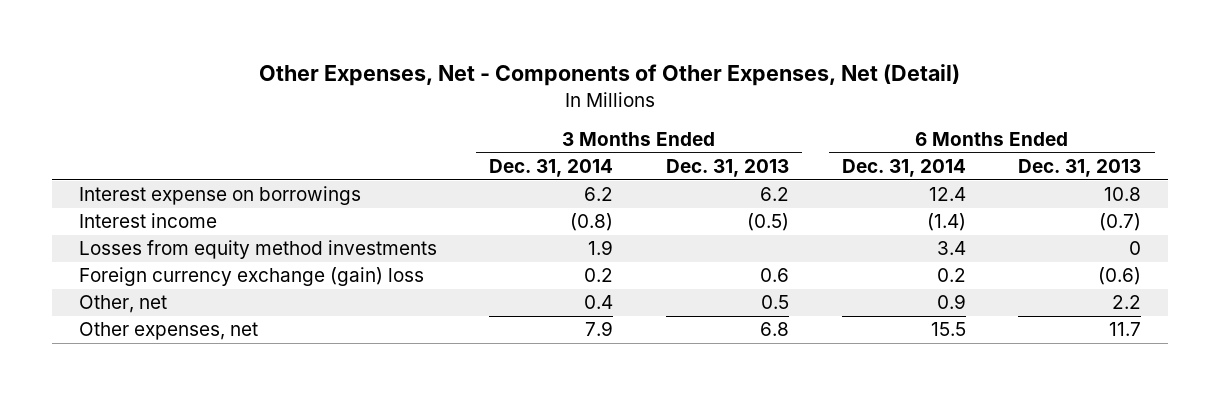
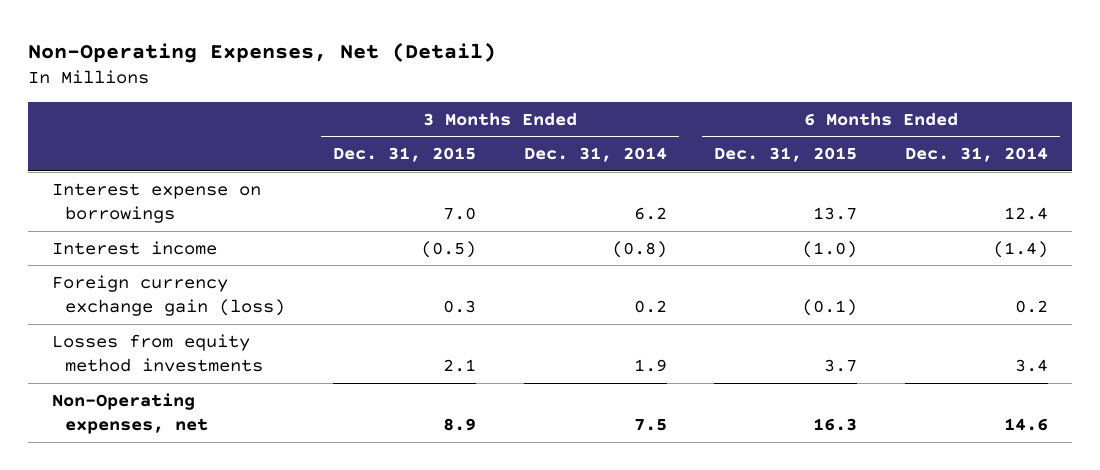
- Other Expenses, Net - Components of Other Expenses, Net (Detail)
+ Non-Operating Expenses, Net (Detail)
- | 3 Months Ended Dec. 31, 2014 | 3 Months Ended Dec. 31, 2013 | 6 Months Ended Dec. 31, 2014 | 6 Months Ended Dec. 31, 2013
+ | 3 Months Ended Dec. 31, 2015 | 3 Months Ended Dec. 31, 2014 | 6 Months Ended Dec. 31, 2015 | 6 Months Ended Dec. 31, 2014
+ Foreign currency exchange gain (loss) | 0.3 | 0.2 | (0.1) | 0.2
- Foreign currency exchange (gain) loss | 0.2 | 0.6 | 0.2 | (0.6)
- Other, net | 0.4 | 0.5 | 0.9 | 2.2
- Other expenses, net | 7.9 | 6.8 | 15.5 | 11.7
+ Non-Operating expenses, net | 8.9 | 7.5 | 16.3 | 14.6

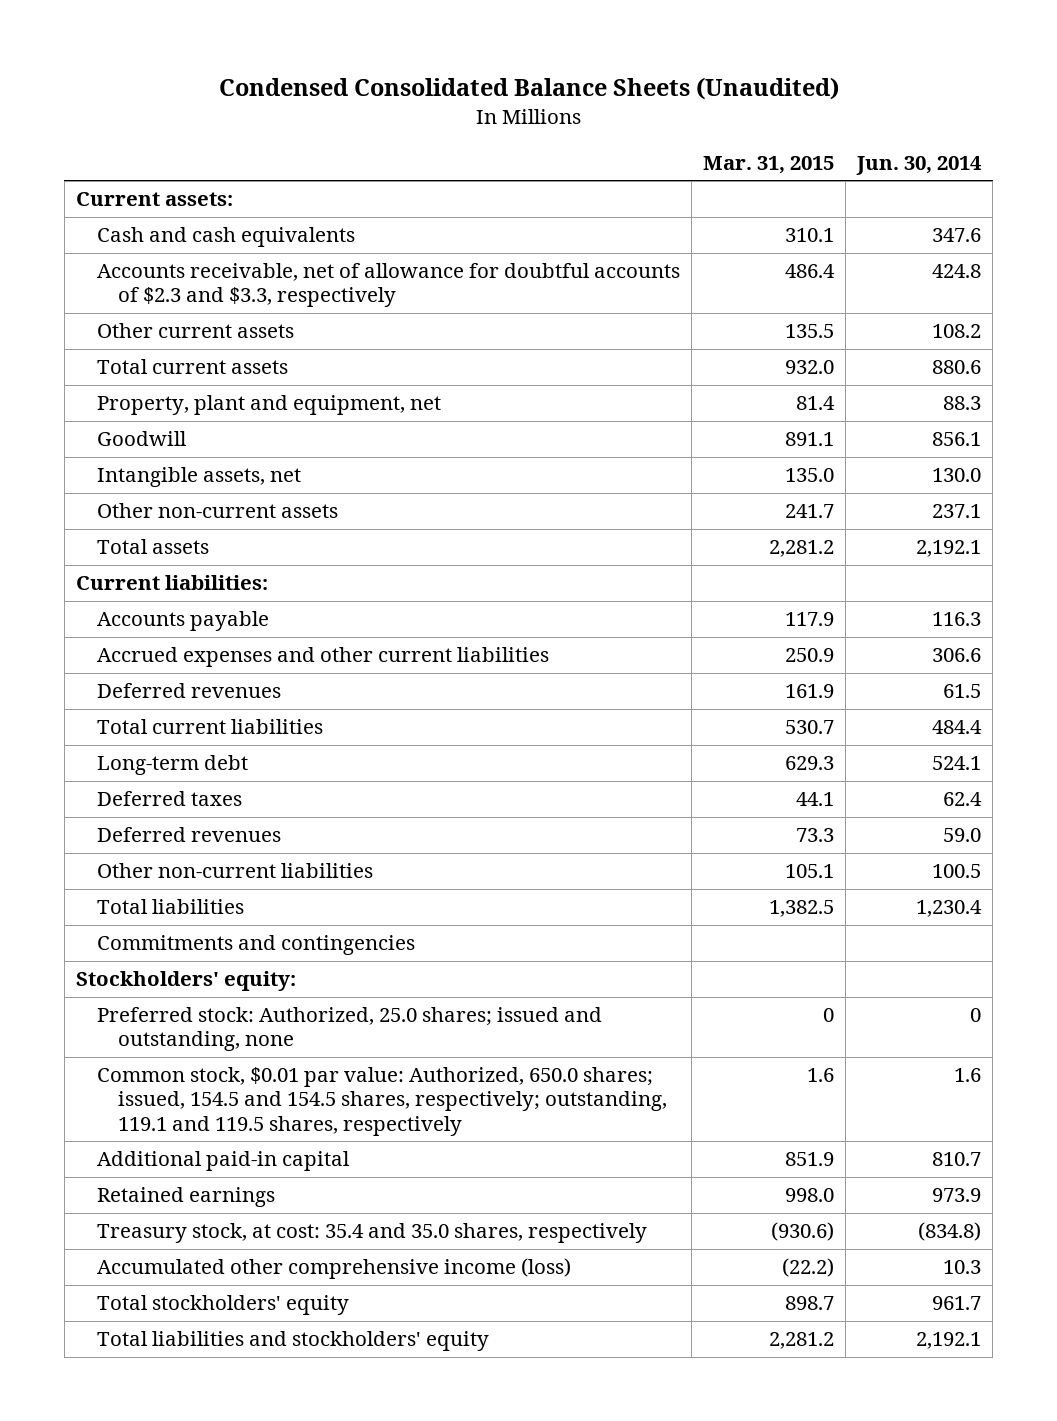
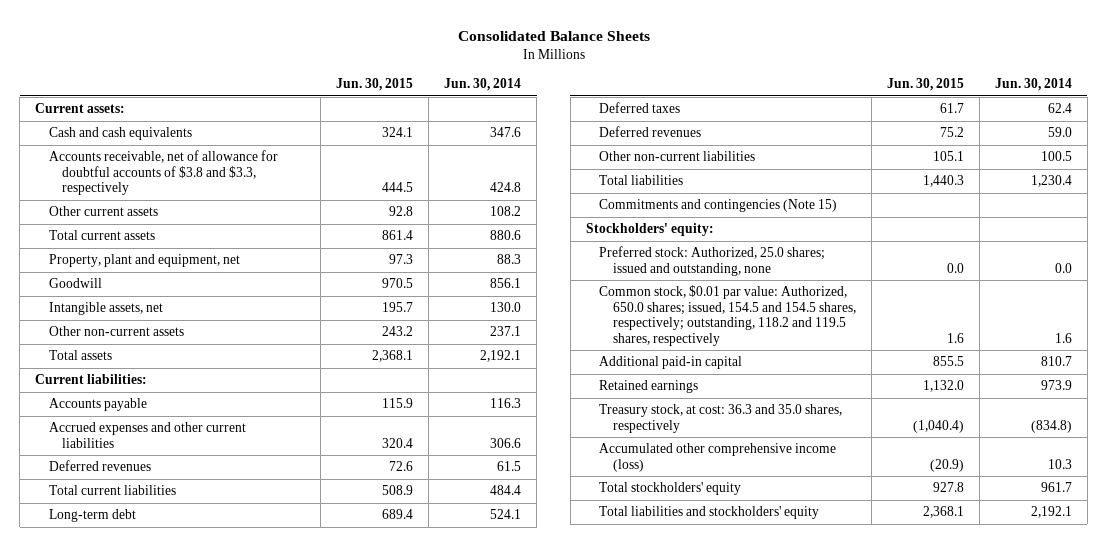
- Condensed Consolidated Balance Sheets (Unaudited)
+ Consolidated Balance Sheets
- | Mar. 31, 2015 | Jun. 30, 2014
+ | Jun. 30, 2015 | Jun. 30, 2014
- Accounts receivable, net of allowance for doubtful accounts of $2.3 and $3.3, respectively | 486.4 | 424.8
+ Accounts receivable, net of allowance for doubtful accounts of $3.8 and $3.3, respectively | 444.5 | 424.8
- Commitments and contingencies
+ Commitments and contingencies (Note 15)
- Preferred stock: Authorized, 25.0 shares; issued and outstanding, none | 0 | 0
- Common stock, $0.01 par value: Authorized, 650.0 shares; issued, 154.5 and 154.5 shares, respectively; outstanding, 119.1 and 119.5 shares, respectively | 1.6 | 1.6
+ Preferred stock: Authorized, 25.0 shares; issued and outstanding, none | 0.0 | 0.0
+ Common stock, $0.01 par value: Authorized, 650.0 shares; issued, 154.5 and 154.5 shares, respectively; outstanding, 118.2 and 119.5 shares, respectively | 1.6 | 1.6
- Treasury stock, at cost: 35.4 and 35.0 shares, respectively | (930.6) | (834.8)
+ Treasury stock, at cost: 36.3 and 35.0 shares, respectively | (1,040.4) | (834.8)

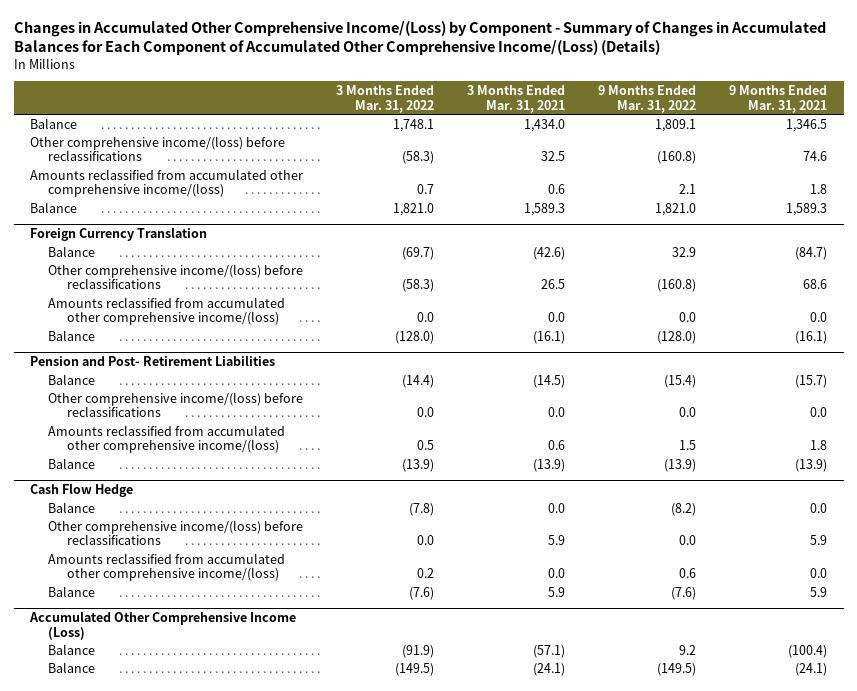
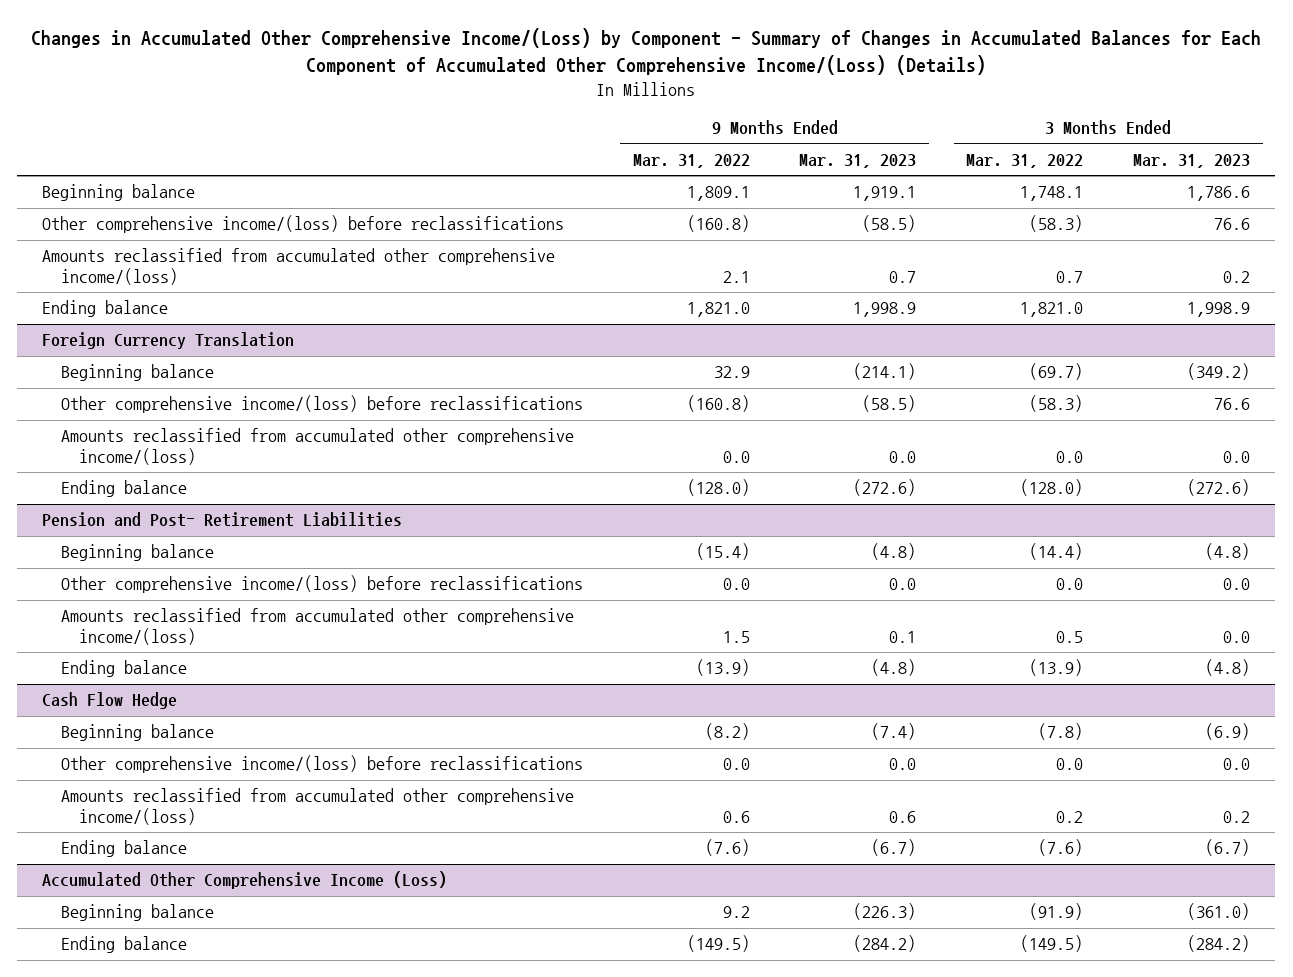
- | 3 Months Ended Mar. 31, 2022 | 3 Months Ended Mar. 31, 2021 | 9 Months Ended Mar. 31, 2022 | 9 Months Ended Mar. 31, 2021
+ | 9 Months Ended Mar. 31, 2022 | 9 Months Ended Mar. 31, 2023 | 3 Months Ended Mar. 31, 2022 | 3 Months Ended Mar. 31, 2023
- Balance | 1,748.1 | 1,434.0 | 1,809.1 | 1,346.5
+ Beginning balance | 1,809.1 | 1,919.1 | 1,748.1 | 1,786.6
- Balance | 1,821.0 | 1,589.3 | 1,821.0 | 1,589.3
+ Ending balance | 1,821.0 | 1,998.9 | 1,821.0 | 1,998.9
@ Foreign Currency Translation
- Balance | (69.7) | (42.6) | 32.9 | (84.7)
+ Beginning balance | 32.9 | (214.1) | (69.7) | (349.2)
- Balance | (128.0) | (16.1) | (128.0) | (16.1)
+ Ending balance | (128.0) | (272.6) | (128.0) | (272.6)
@ Pension and Post- Retirement Liabilities
- Balance | (14.4) | (14.5) | (15.4) | (15.7)
+ Beginning balance | (15.4) | (4.8) | (14.4) | (4.8)
- Balance | (13.9) | (13.9) | (13.9) | (13.9)
+ Ending balance | (13.9) | (4.8) | (13.9) | (4.8)
@ Cash Flow Hedge
- Balance | (7.8) | 0.0 | (8.2) | 0.0
+ Beginning balance | (8.2) | (7.4) | (7.8) | (6.9)
- Balance | (7.6) | 5.9 | (7.6) | 5.9
+ Ending balance | (7.6) | (6.7) | (7.6) | (6.7)
@ Accumulated Other Comprehensive Income (Loss)
- Balance | (91.9) | (57.1) | 9.2 | (100.4)
- Balance | (149.5) | (24.1) | (149.5) | (24.1)
+ Beginning balance | 9.2 | (226.3) | (91.9) | (361.0)
+ Ending balance | (149.5) | (284.2) | (149.5) | (284.2)

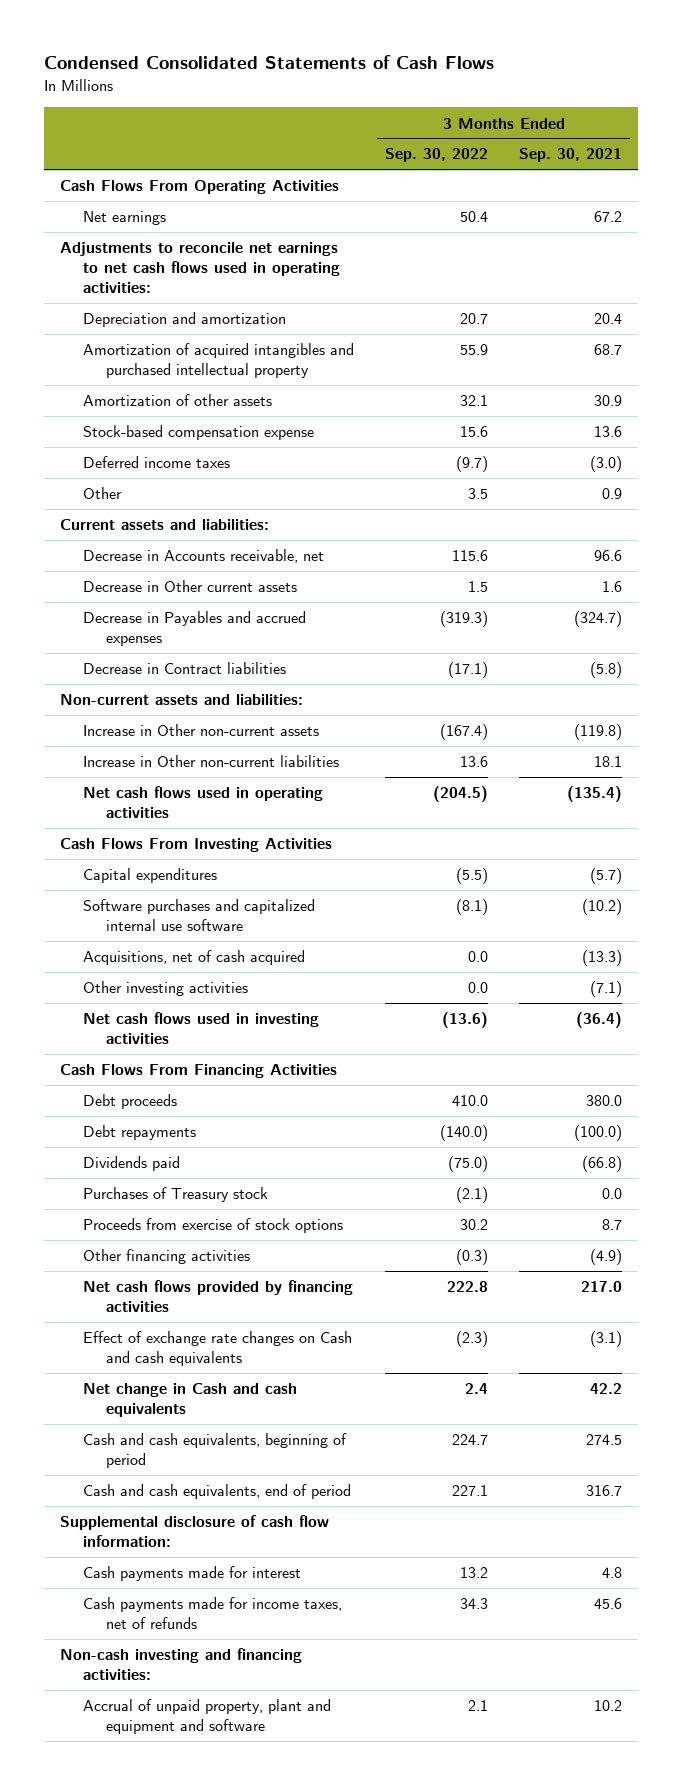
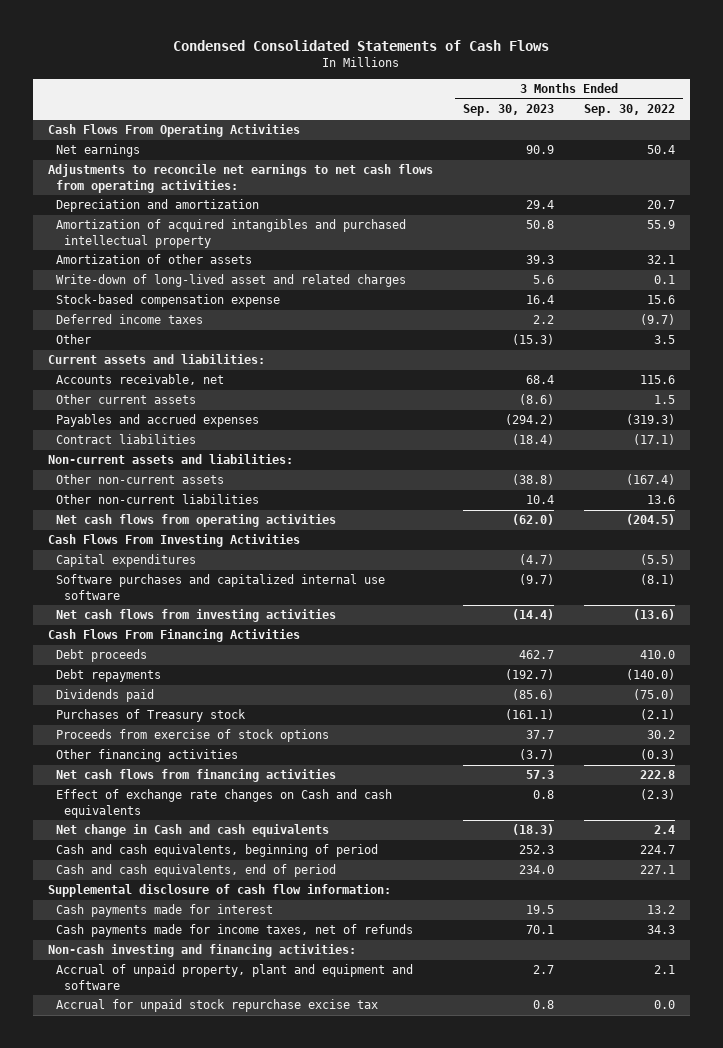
- | 3 Months Ended Sep. 30, 2022 | 3 Months Ended Sep. 30, 2021
+ | 3 Months Ended Sep. 30, 2023 | 3 Months Ended Sep. 30, 2022
- Adjustments to reconcile net earnings to net cash flows used in operating activities:
+ Adjustments to reconcile net earnings to net cash flows from operating activities:
+ Write-down of long-lived asset and related charges | 5.6 | 0.1
- Decrease in Accounts receivable, net | 115.6 | 96.6
- Decrease in Other current assets | 1.5 | 1.6
- Decrease in Payables and accrued expenses | (319.3) | (324.7)
- Decrease in Contract liabilities | (17.1) | (5.8)
+ Accounts receivable, net | 68.4 | 115.6
+ Other current assets | (8.6) | 1.5
+ Payables and accrued expenses | (294.2) | (319.3)
+ Contract liabilities | (18.4) | (17.1)
- Increase in Other non-current assets | (167.4) | (119.8)
- Increase in Other non-current liabilities | 13.6 | 18.1
- Net cash flows used in operating activities | (204.5) | (135.4)
+ Other non-current assets | (38.8) | (167.4)
+ Other non-current liabilities | 10.4 | 13.6
+ Net cash flows from operating activities | (62.0) | (204.5)
- Acquisitions, net of cash acquired | 0.0 | (13.3)
- Other investing activities | 0.0 | (7.1)
- Net cash flows used in investing activities | (13.6) | (36.4)
+ Net cash flows from investing activities | (14.4) | (13.6)
- Net cash flows provided by financing activities | 222.8 | 217.0
+ Net cash flows from financing activities | 57.3 | 222.8
+ Accrual for unpaid stock repurchase excise tax | 0.8 | 0.0

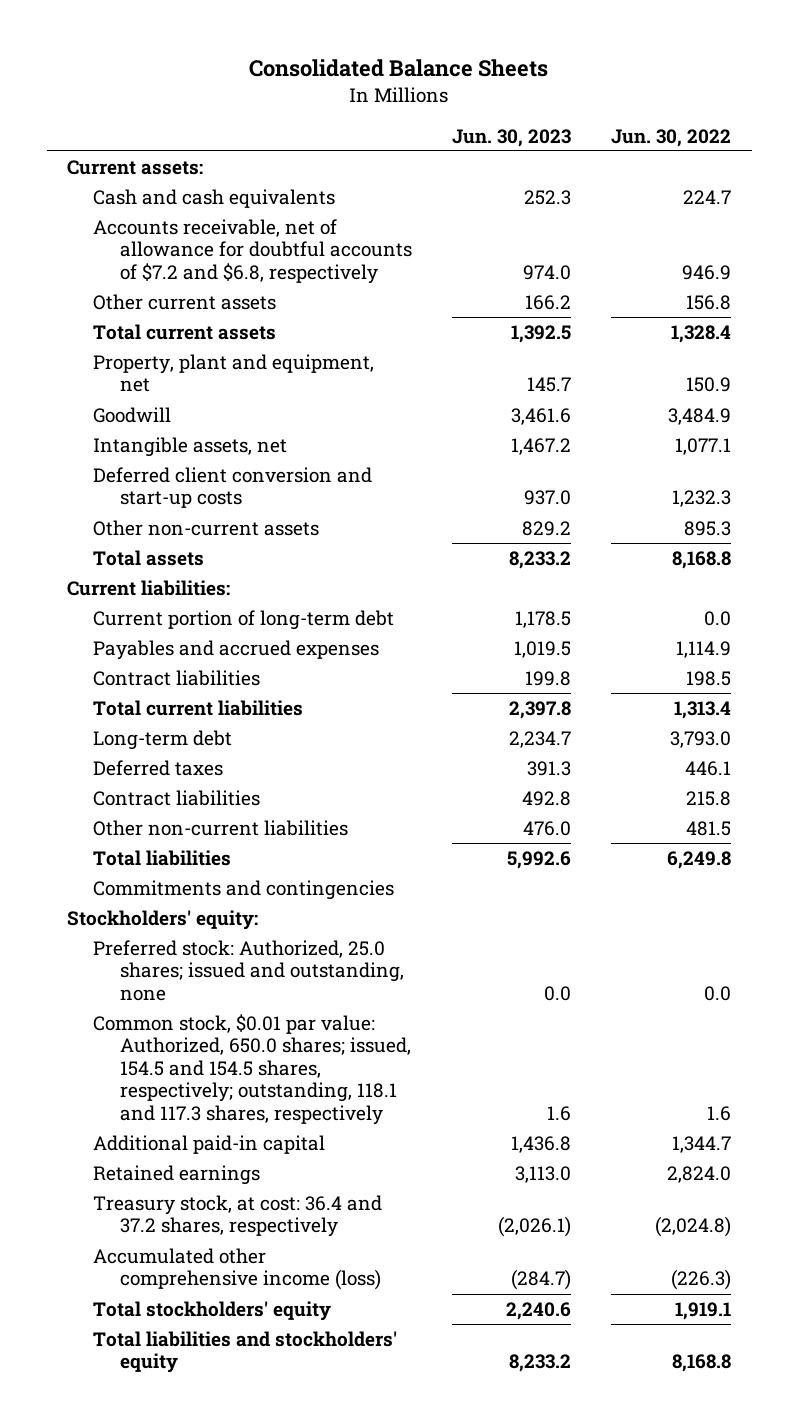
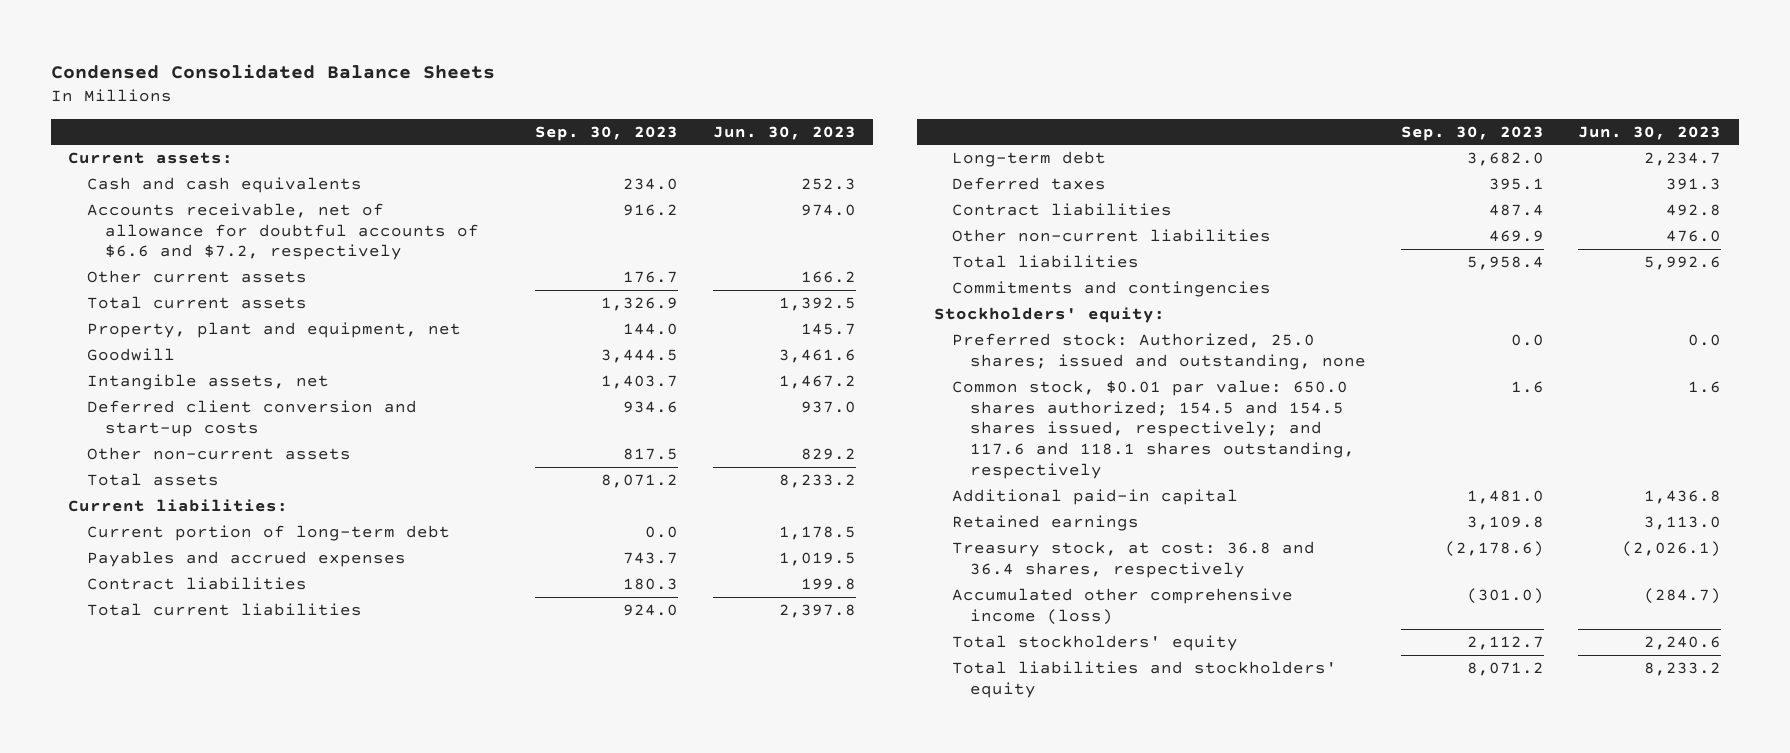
- Consolidated Balance Sheets
+ Condensed Consolidated Balance Sheets
- | Jun. 30, 2023 | Jun. 30, 2022
+ | Sep. 30, 2023 | Jun. 30, 2023
- Accounts receivable, net of allowance for doubtful accounts of $7.2 and $6.8, respectively | 974.0 | 946.9
+ Accounts receivable, net of allowance for doubtful accounts of $6.6 and $7.2, respectively | 916.2 | 974.0
- Common stock, $0.01 par value: Authorized, 650.0 shares; issued, 154.5 and 154.5 shares, respectively; outstanding, 118.1 and 117.3 shares, respectively | 1.6 | 1.6
+ Common stock, $0.01 par value: 650.0 shares authorized; 154.5 and 154.5 shares issued, respectively; and 117.6 and 118.1 shares outstanding, respectively | 1.6 | 1.6
- Treasury stock, at cost: 36.4 and 37.2 shares, respectively | (2,026.1) | (2,024.8)
+ Treasury stock, at cost: 36.8 and 36.4 shares, respectively | (2,178.6) | (2,026.1)

